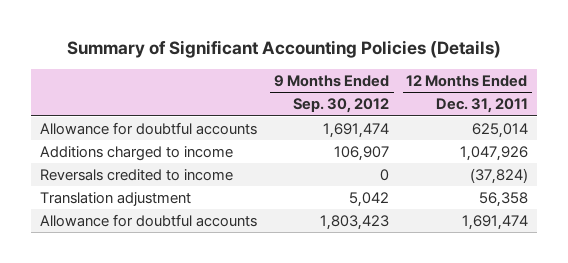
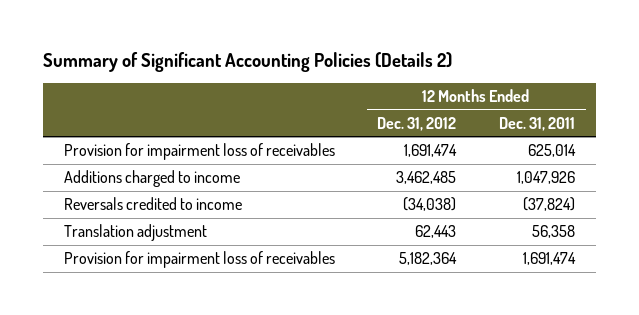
- Summary of Significant Accounting Policies (Details)
+ Summary of Significant Accounting Policies (Details 2)
- | 9 Months Ended Sep. 30, 2012 | 12 Months Ended Dec. 31, 2011
+ | 12 Months Ended Dec. 31, 2012 | 12 Months Ended Dec. 31, 2011
- Allowance for doubtful accounts | 1,691,474 | 625,014
+ Provision for impairment loss of receivables | 1,691,474 | 625,014
- Allowance for doubtful accounts | 1,803,423 | 1,691,474
+ Provision for impairment loss of receivables | 5,182,364 | 1,691,474

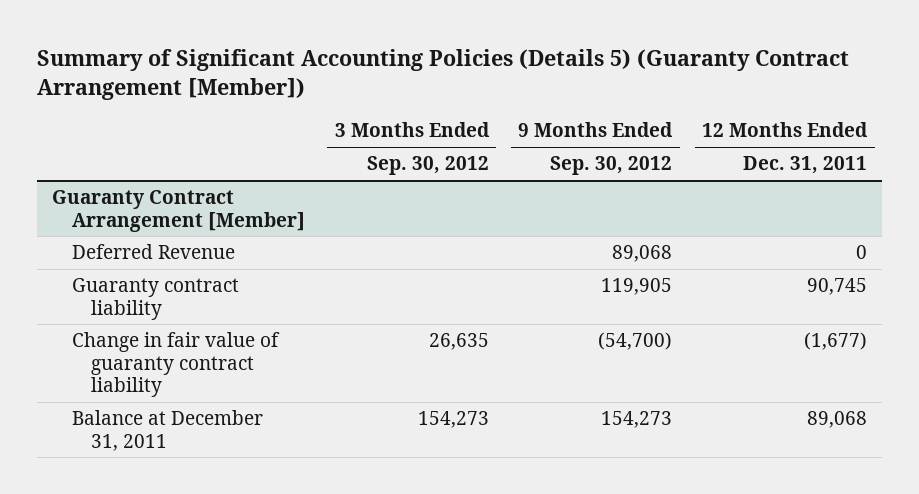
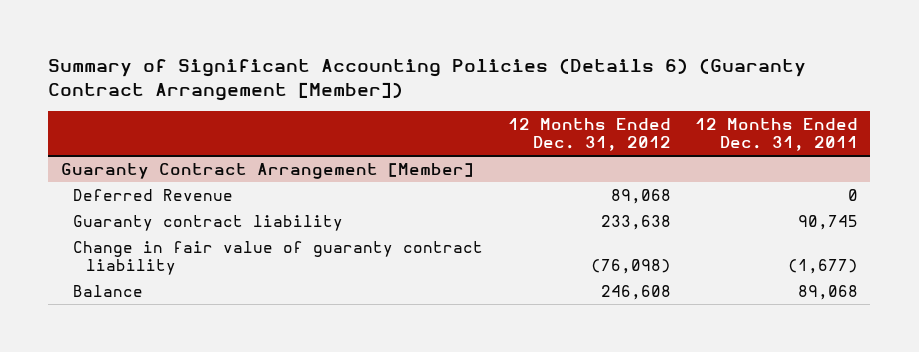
- Summary of Significant Accounting Policies (Details 5) (Guaranty Contract Arrangement [Member])
+ Summary of Significant Accounting Policies (Details 6) (Guaranty Contract Arrangement [Member])
- | 3 Months Ended Sep. 30, 2012 | 9 Months Ended Sep. 30, 2012 | 12 Months Ended Dec. 31, 2011
+ | 12 Months Ended Dec. 31, 2012 | 12 Months Ended Dec. 31, 2011
@ Guaranty Contract Arrangement [Member]
- Balance at December 31, 2011 | 154,273 | 154,273 | 89,068
+ Balance | 246,608 | 89,068

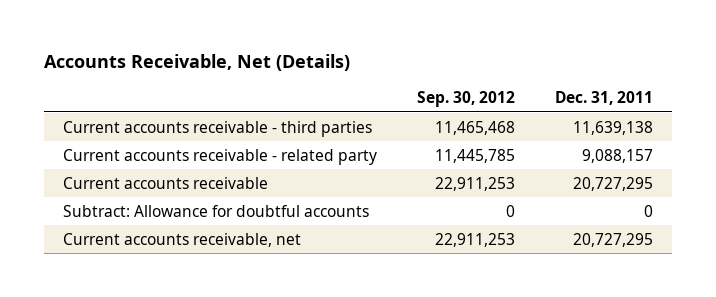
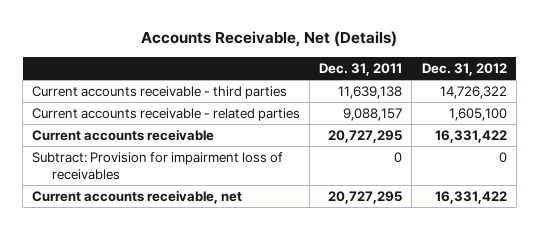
- | Sep. 30, 2012 | Dec. 31, 2011
+ | Dec. 31, 2011 | Dec. 31, 2012
- Current accounts receivable - related party | 11,445,785 | 9,088,157
+ Current accounts receivable - related parties | 9,088,157 | 1,605,100
- Subtract: Allowance for doubtful accounts | 0 | 0
+ Subtract: Provision for impairment loss of receivables | 0 | 0

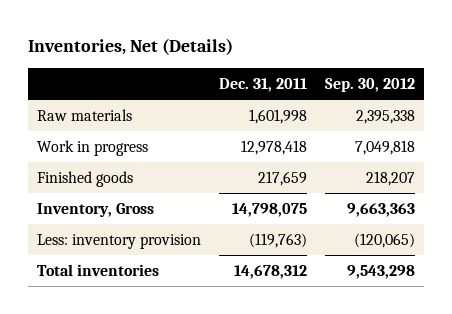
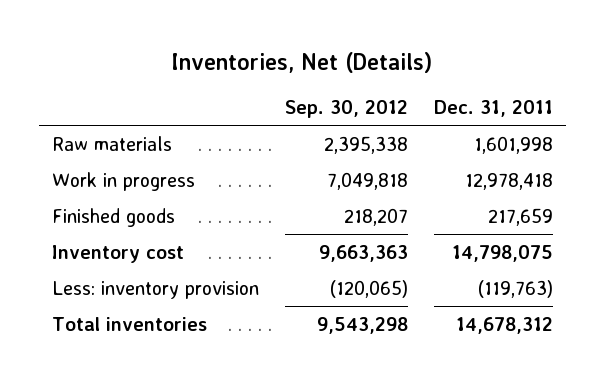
- | Dec. 31, 2011 | Sep. 30, 2012
+ | Sep. 30, 2012 | Dec. 31, 2011
- Inventory, Gross | 14,798,075 | 9,663,363
+ Inventory cost | 9,663,363 | 14,798,075

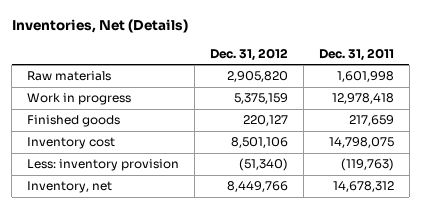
- | Sep. 30, 2012 | Dec. 31, 2011
+ | Dec. 31, 2012 | Dec. 31, 2011
- Total inventories | 9,543,298 | 14,678,312
+ Inventory, net | 8,449,766 | 14,678,312

